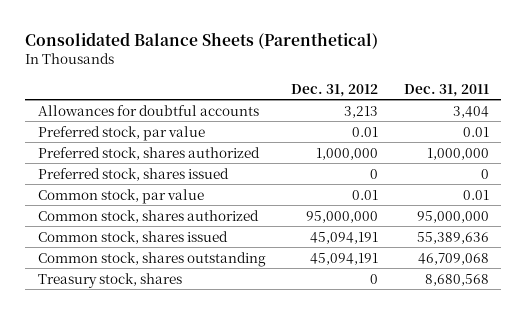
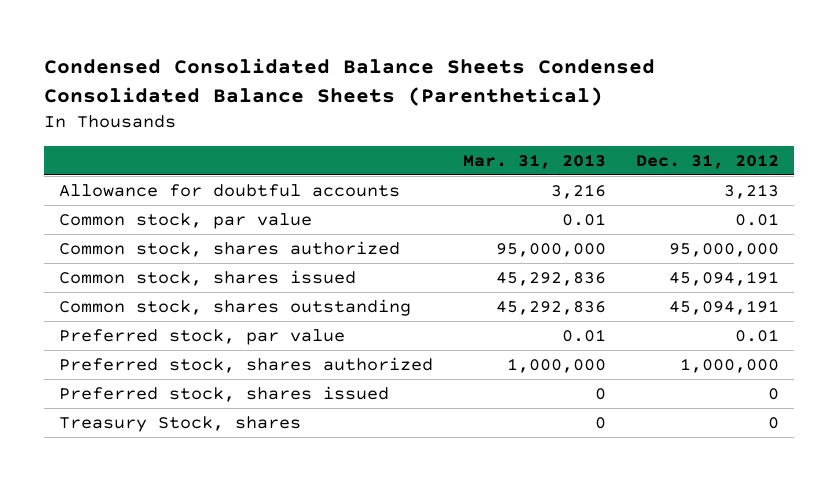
- Consolidated Balance Sheets (Parenthetical)
+ Condensed Consolidated Balance Sheets Condensed Consolidated Balance Sheets (Parenthetical)
- | Dec. 31, 2012 | Dec. 31, 2011
+ | Mar. 31, 2013 | Dec. 31, 2012
- Allowances for doubtful accounts | 3,213 | 3,404
+ Allowance for doubtful accounts | 3,216 | 3,213
- Treasury stock, shares | 0 | 8,680,568
moved down: Preferred stock, par value | 0.01 | 0.01
moved down: Preferred stock, shares authorized | 1,000,000 | 1,000,000
moved down: Preferred stock, shares issued | 0 | 0
+ Treasury Stock, shares | 0 | 0

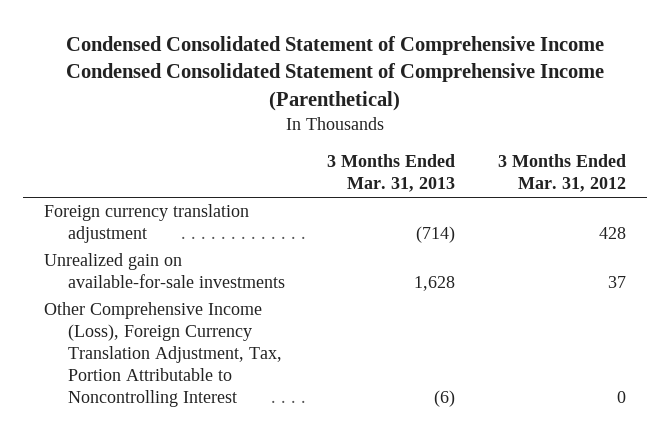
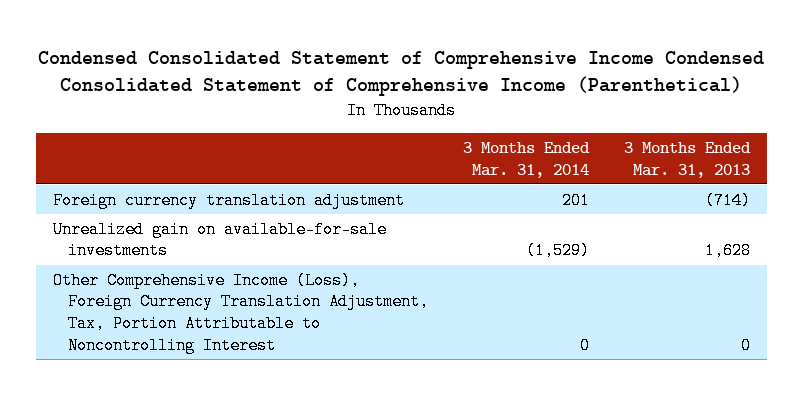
- | 3 Months Ended Mar. 31, 2013 | 3 Months Ended Mar. 31, 2012
+ | 3 Months Ended Mar. 31, 2014 | 3 Months Ended Mar. 31, 2013
- Other Comprehensive Income (Loss), Foreign Currency Translation Adjustment, Tax, Portion Attributable to Noncontrolling Interest | (6) | 0
+ Other Comprehensive Income (Loss), Foreign Currency Translation Adjustment, Tax, Portion Attributable to Noncontrolling Interest | 0 | 0

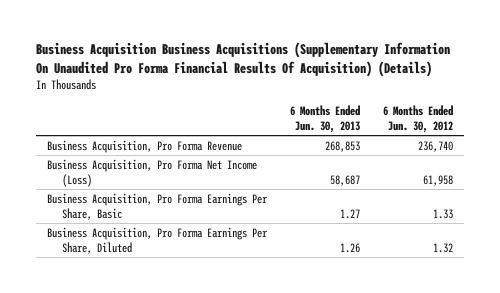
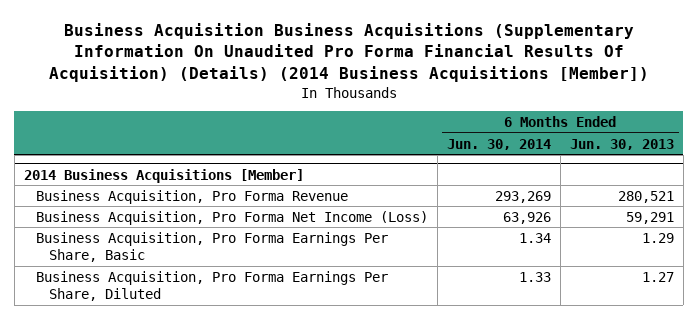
- Business Acquisition Business Acquisitions (Supplementary Information On Unaudited Pro Forma Financial Results Of Acquisition) (Details)
+ Business Acquisition Business Acquisitions (Supplementary Information On Unaudited Pro Forma Financial Results Of Acquisition) (Details) (2014 Business Acquisitions [Member])
- | 6 Months Ended Jun. 30, 2013 | 6 Months Ended Jun. 30, 2012
+ | 6 Months Ended Jun. 30, 2014 | 6 Months Ended Jun. 30, 2013
- Business Acquisition, Pro Forma Revenue | 268,853 | 236,740
- Business Acquisition, Pro Forma Net Income (Loss) | 58,687 | 61,958
- Business Acquisition, Pro Forma Earnings Per Share, Basic | 1.27 | 1.33
- Business Acquisition, Pro Forma Earnings Per Share, Diluted | 1.26 | 1.32
+ 2014 Business Acquisitions [Member]
+ Business Acquisition, Pro Forma Revenue | 293,269 | 280,521
+ Business Acquisition, Pro Forma Net Income (Loss) | 63,926 | 59,291
+ Business Acquisition, Pro Forma Earnings Per Share, Basic | 1.34 | 1.29
+ Business Acquisition, Pro Forma Earnings Per Share, Diluted | 1.33 | 1.27

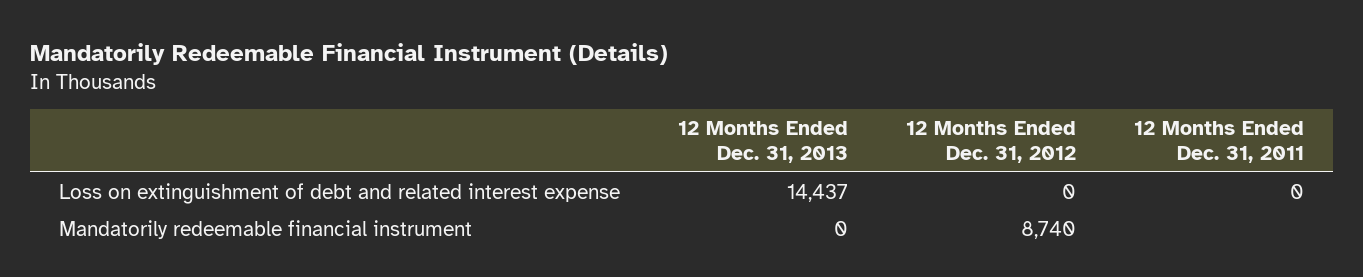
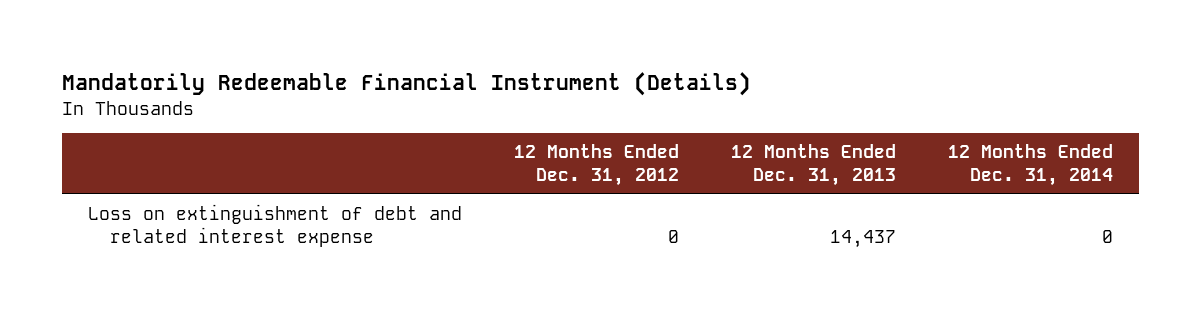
- | 12 Months Ended Dec. 31, 2013 | 12 Months Ended Dec. 31, 2012 | 12 Months Ended Dec. 31, 2011
+ | 12 Months Ended Dec. 31, 2012 | 12 Months Ended Dec. 31, 2013 | 12 Months Ended Dec. 31, 2014
- Mandatorily redeemable financial instrument | 0 | 8,740 |

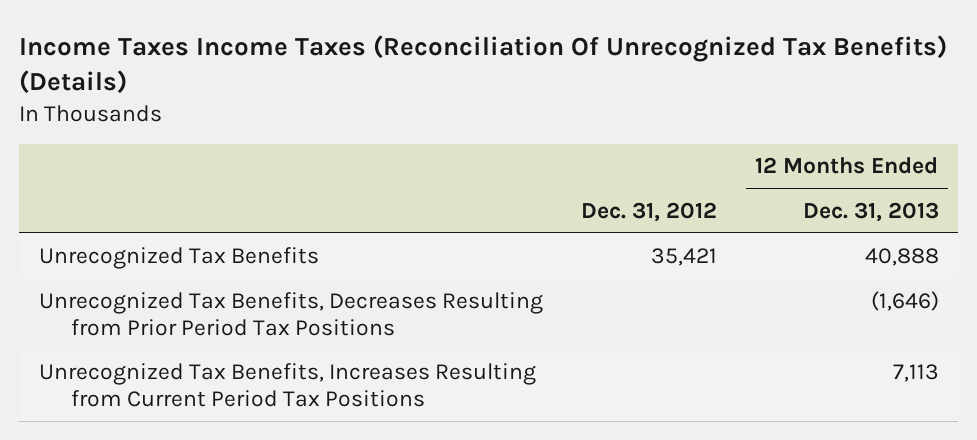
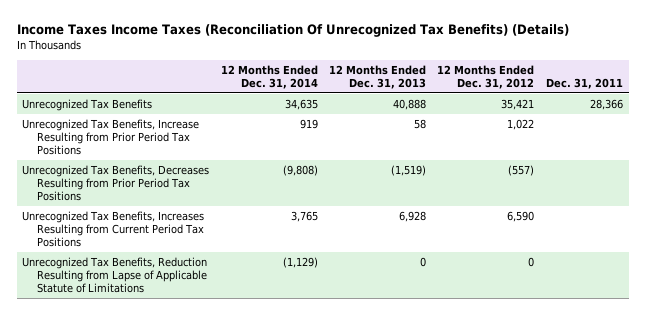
- | Dec. 31, 2012 | 12 Months Ended Dec. 31, 2013
+ | 12 Months Ended Dec. 31, 2014 | 12 Months Ended Dec. 31, 2013 | 12 Months Ended Dec. 31, 2012 | Dec. 31, 2011
- Unrecognized Tax Benefits, Decreases Resulting from Prior Period Tax Positions | | (1,646)
- Unrecognized Tax Benefits, Increases Resulting from Current Period Tax Positions | | 7,113
+ Unrecognized Tax Benefits, Increase Resulting from Prior Period Tax Positions | 919 | 58 | 1,022 |
+ Unrecognized Tax Benefits, Decreases Resulting from Prior Period Tax Positions | (9,808) | (1,519) | (557) |
+ Unrecognized Tax Benefits, Increases Resulting from Current Period Tax Positions | 3,765 | 6,928 | 6,590 |
+ Unrecognized Tax Benefits, Reduction Resulting from Lapse of Applicable Statute of Limitations | (1,129) | 0 | 0 |

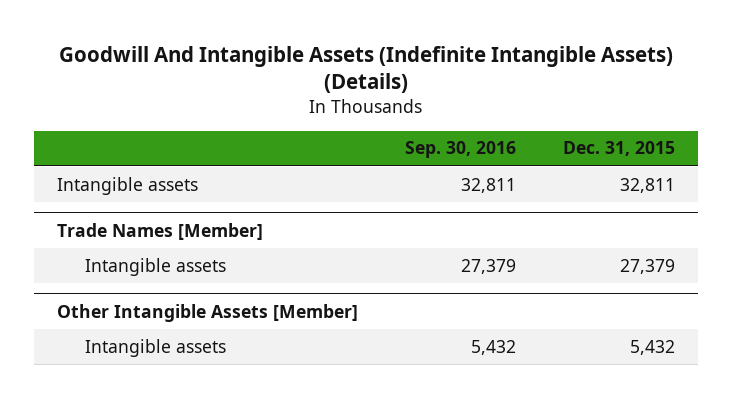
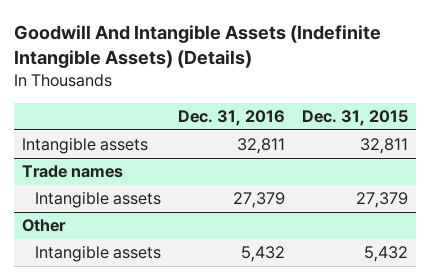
- | Sep. 30, 2016 | Dec. 31, 2015
+ | Dec. 31, 2016 | Dec. 31, 2015
- Trade Names [Member]
+ Trade names
- Other Intangible Assets [Member]
+ Other

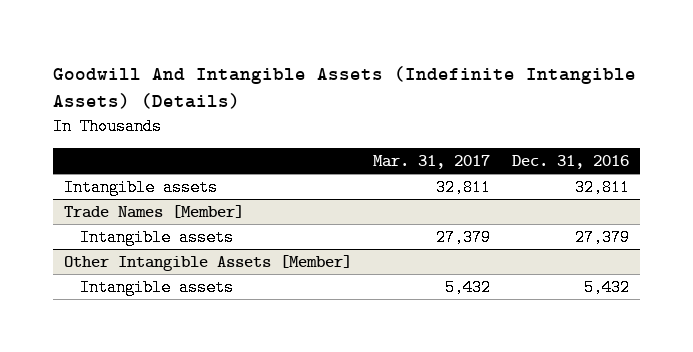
- | Dec. 31, 2016 | Dec. 31, 2015
+ | Mar. 31, 2017 | Dec. 31, 2016
- Trade names
+ Trade Names [Member]
- Other
+ Other Intangible Assets [Member]

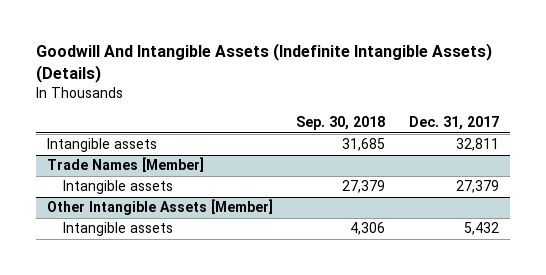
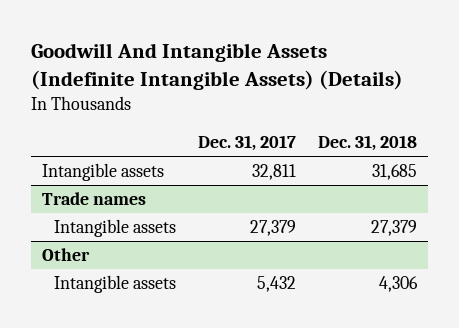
- | Sep. 30, 2018 | Dec. 31, 2017
+ | Dec. 31, 2017 | Dec. 31, 2018
- Trade Names [Member]
+ Trade names
- Other Intangible Assets [Member]
+ Other

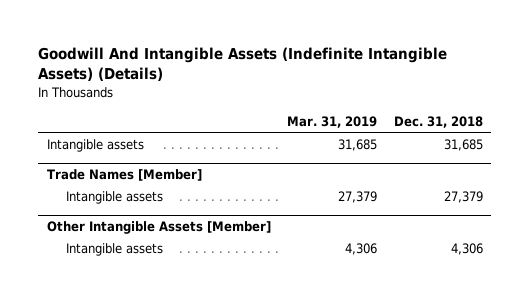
- | Dec. 31, 2017 | Dec. 31, 2018
+ | Mar. 31, 2019 | Dec. 31, 2018
- Trade names
+ Trade Names [Member]
- Other
+ Other Intangible Assets [Member]

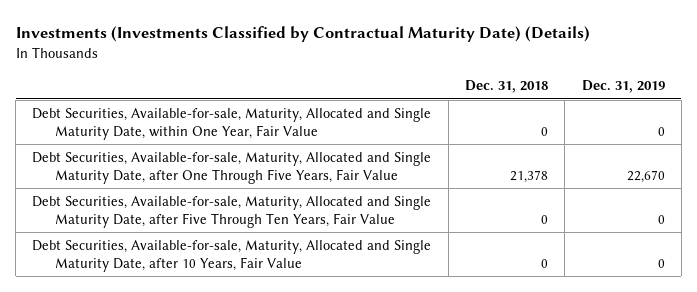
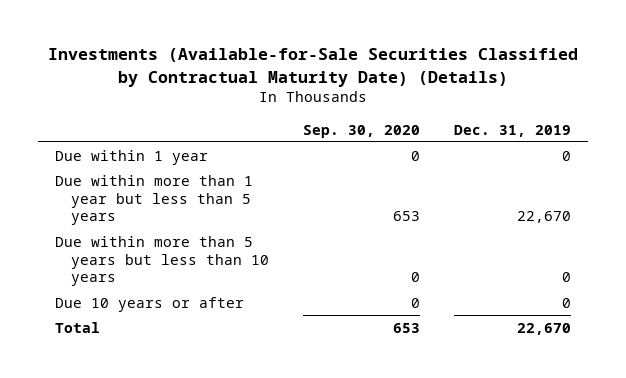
- Investments (Investments Classified by Contractual Maturity Date) (Details)
+ Investments (Available-for-Sale Securities Classified by Contractual Maturity Date) (Details)
- | Dec. 31, 2018 | Dec. 31, 2019
+ | Sep. 30, 2020 | Dec. 31, 2019
- Debt Securities, Available-for-sale, Maturity, Allocated and Single Maturity Date, within One Year, Fair Value | 0 | 0
- Debt Securities, Available-for-sale, Maturity, Allocated and Single Maturity Date, after One Through Five Years, Fair Value | 21,378 | 22,670
- Debt Securities, Available-for-sale, Maturity, Allocated and Single Maturity Date, after Five Through Ten Years, Fair Value | 0 | 0
- Debt Securities, Available-for-sale, Maturity, Allocated and Single Maturity Date, after 10 Years, Fair Value | 0 | 0
+ Due within 1 year | 0 | 0
+ Due within more than 1 year but less than 5 years | 653 | 22,670
+ Due within more than 5 years but less than 10 years | 0 | 0
+ Due 10 years or after | 0 | 0
+ Total | 653 | 22,670

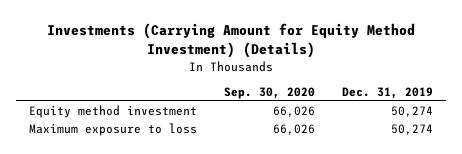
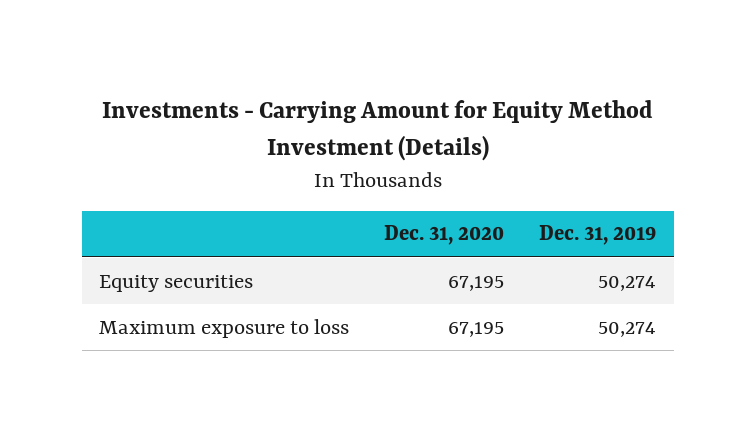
- Investments (Carrying Amount for Equity Method Investment) (Details)
+ Investments - Carrying Amount for Equity Method Investment (Details)
- | Sep. 30, 2020 | Dec. 31, 2019
+ | Dec. 31, 2020 | Dec. 31, 2019
- Equity method investment | 66,026 | 50,274
+ Equity securities | 67,195 | 50,274

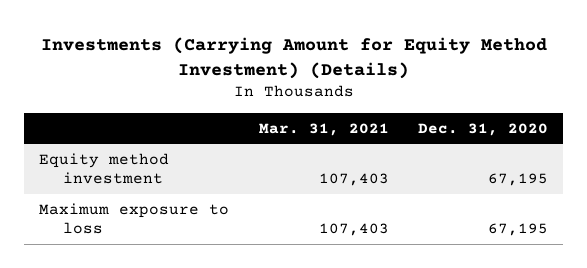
- Investments - Carrying Amount for Equity Method Investment (Details)
+ Investments (Carrying Amount for Equity Method Investment) (Details)
- | Dec. 31, 2020 | Dec. 31, 2019
+ | Mar. 31, 2021 | Dec. 31, 2020
- Equity securities | 67,195 | 50,274
+ Equity method investment | 107,403 | 67,195

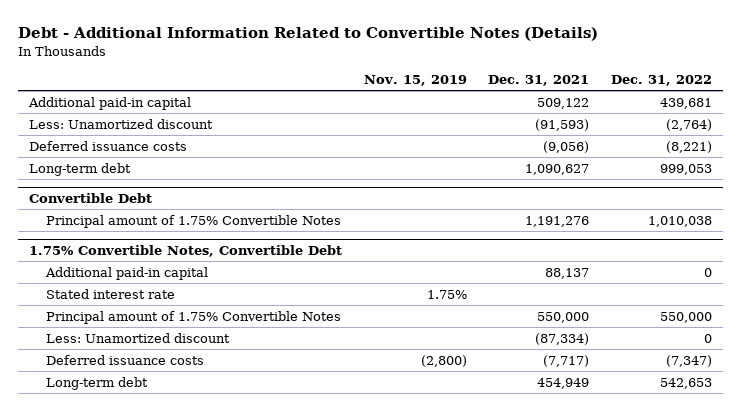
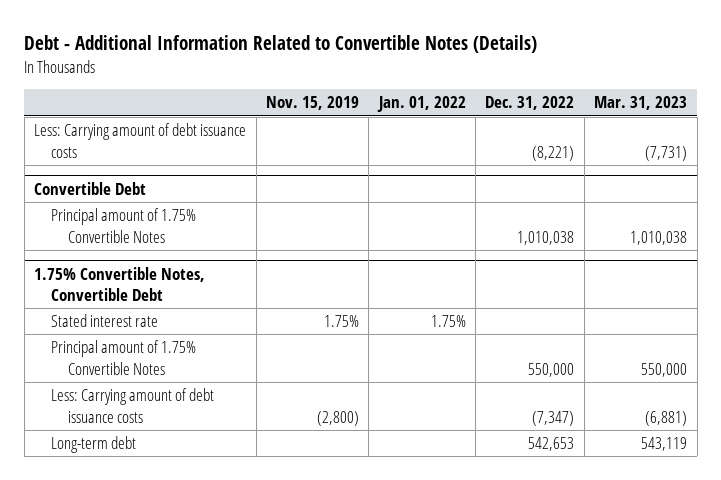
- | Nov. 15, 2019 | Dec. 31, 2021 | Dec. 31, 2022
+ | Nov. 15, 2019 | Jan. 01, 2022 | Dec. 31, 2022 | Mar. 31, 2023
- Additional paid-in capital | | 509,122 | 439,681
- Less: Unamortized discount | | (91,593) | (2,764)
- Deferred issuance costs | | (9,056) | (8,221)
- Long-term debt | | 1,090,627 | 999,053
+ Less: Carrying amount of debt issuance costs | | | (8,221) | (7,731)
@ 1.75% Convertible Notes, Convertible Debt
- Additional paid-in capital | | 88,137 | 0
- Less: Unamortized discount | | (87,334) | 0
- Deferred issuance costs | (2,800) | (7,717) | (7,347)
+ Less: Carrying amount of debt issuance costs | (2,800) | | (7,347) | (6,881)

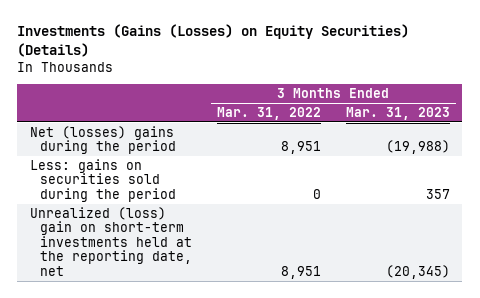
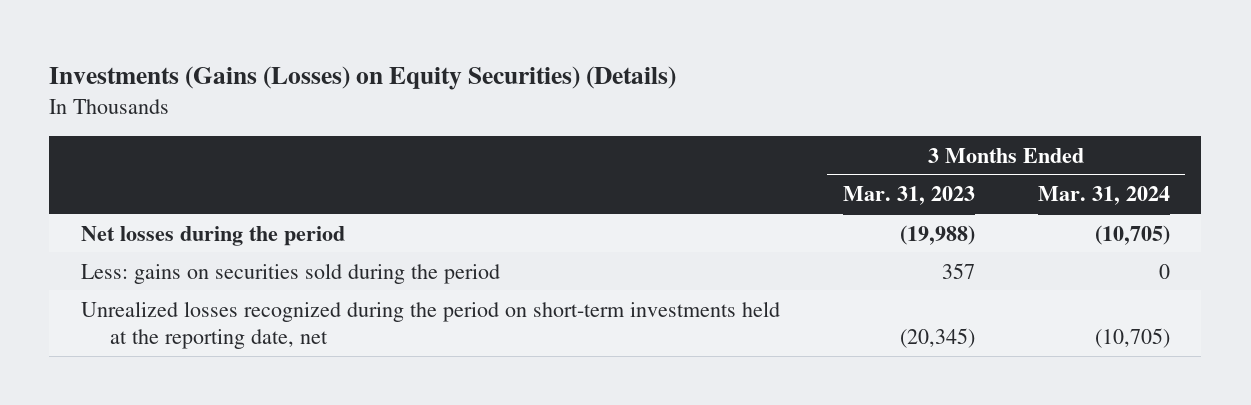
- | 3 Months Ended Mar. 31, 2022 | 3 Months Ended Mar. 31, 2023
+ | 3 Months Ended Mar. 31, 2023 | 3 Months Ended Mar. 31, 2024
- Net (losses) gains during the period | 8,951 | (19,988)
+ Net losses during the period | (19,988) | (10,705)
- Unrealized (loss) gain on short-term investments held at the reporting date, net | 8,951 | (20,345)
+ Unrealized losses recognized during the period on short-term investments held at the reporting date, net | (20,345) | (10,705)

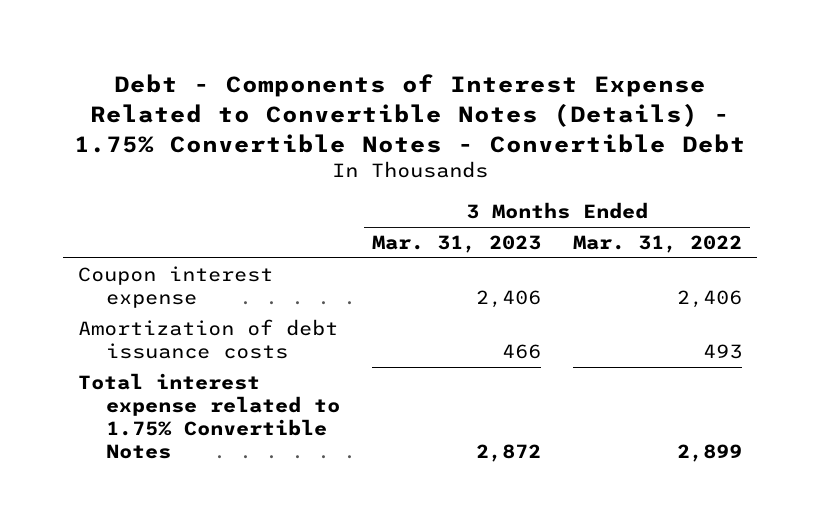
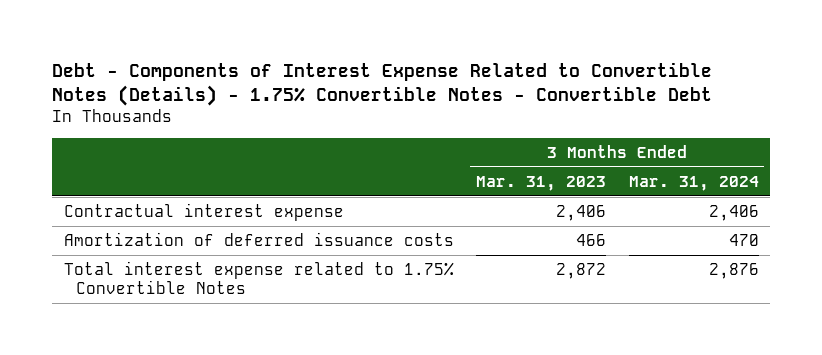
- | 3 Months Ended Mar. 31, 2023 | 3 Months Ended Mar. 31, 2022
+ | 3 Months Ended Mar. 31, 2023 | 3 Months Ended Mar. 31, 2024
- Coupon interest expense | 2,406 | 2,406
- Amortization of debt issuance costs | 466 | 493
+ Contractual interest expense | 2,406 | 2,406
+ Amortization of deferred issuance costs | 466 | 470

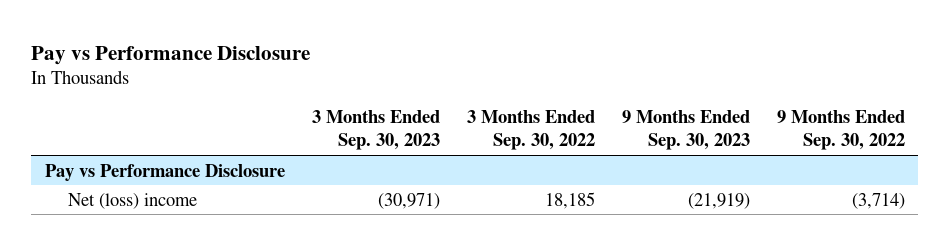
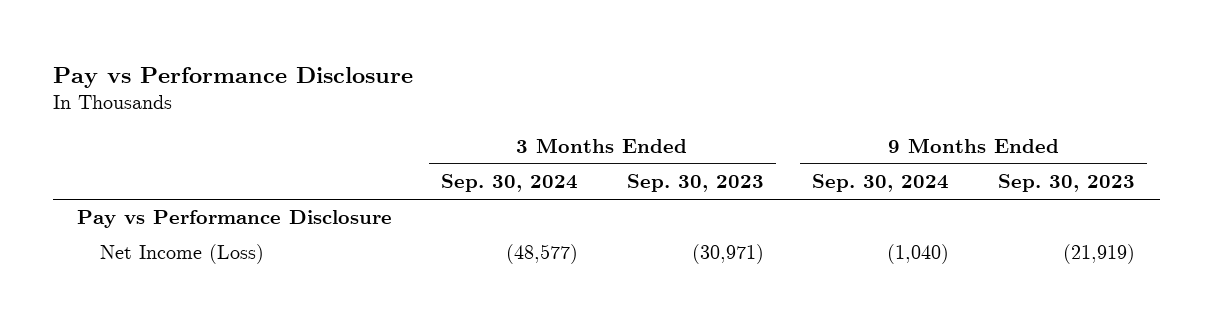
- | 3 Months Ended Sep. 30, 2023 | 3 Months Ended Sep. 30, 2022 | 9 Months Ended Sep. 30, 2023 | 9 Months Ended Sep. 30, 2022
+ | 3 Months Ended Sep. 30, 2024 | 3 Months Ended Sep. 30, 2023 | 9 Months Ended Sep. 30, 2024 | 9 Months Ended Sep. 30, 2023
- Net (loss) income | (30,971) | 18,185 | (21,919) | (3,714)
+ Net Income (Loss) | (48,577) | (30,971) | (1,040) | (21,919)

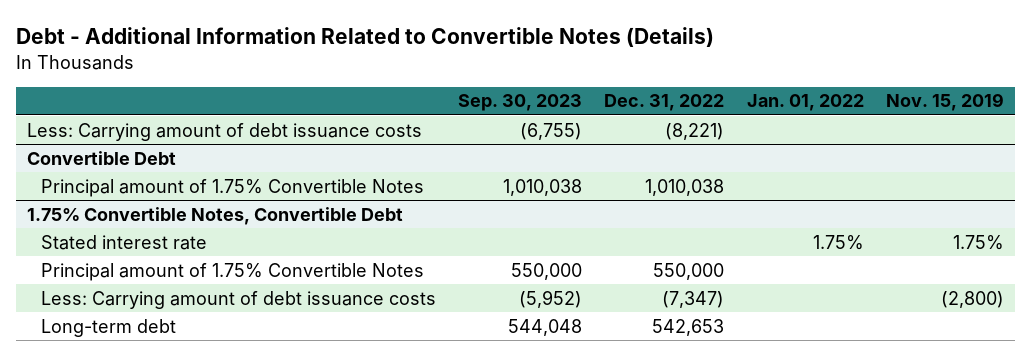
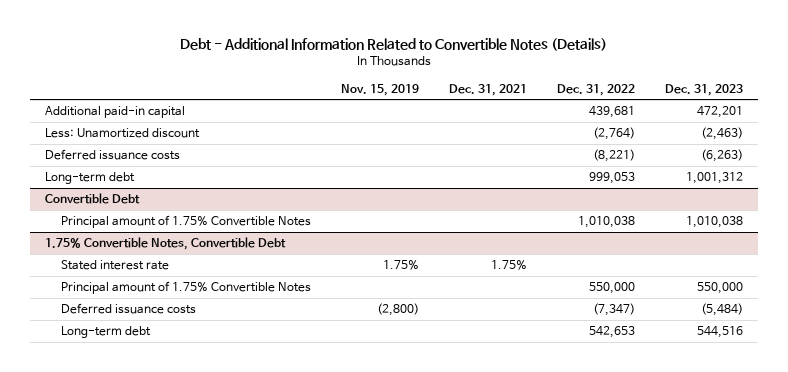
- | Sep. 30, 2023 | Dec. 31, 2022 | Jan. 01, 2022 | Nov. 15, 2019
+ | Nov. 15, 2019 | Dec. 31, 2021 | Dec. 31, 2022 | Dec. 31, 2023
- Less: Carrying amount of debt issuance costs | (6,755) | (8,221) | |
+ Additional paid-in capital | | | 439,681 | 472,201
+ Less: Unamortized discount | | | (2,764) | (2,463)
+ Deferred issuance costs | | | (8,221) | (6,263)
+ Long-term debt | | | 999,053 | 1,001,312
@ 1.75% Convertible Notes, Convertible Debt
- Less: Carrying amount of debt issuance costs | (5,952) | (7,347) | | (2,800)
+ Deferred issuance costs | (2,800) | | (7,347) | (5,484)

